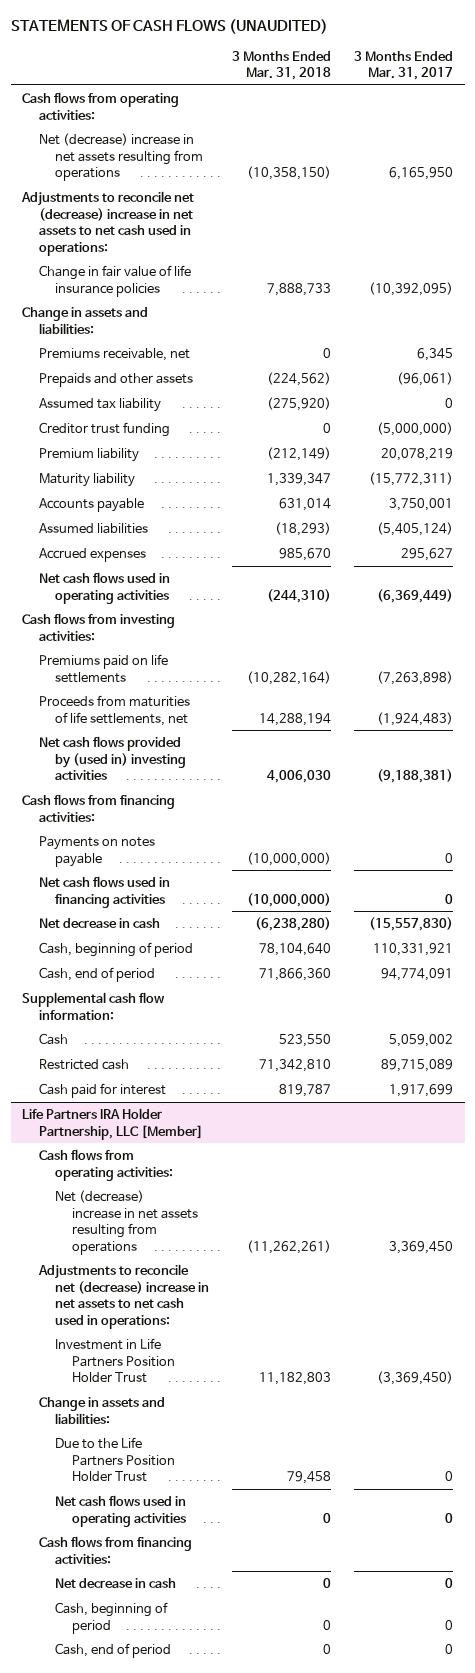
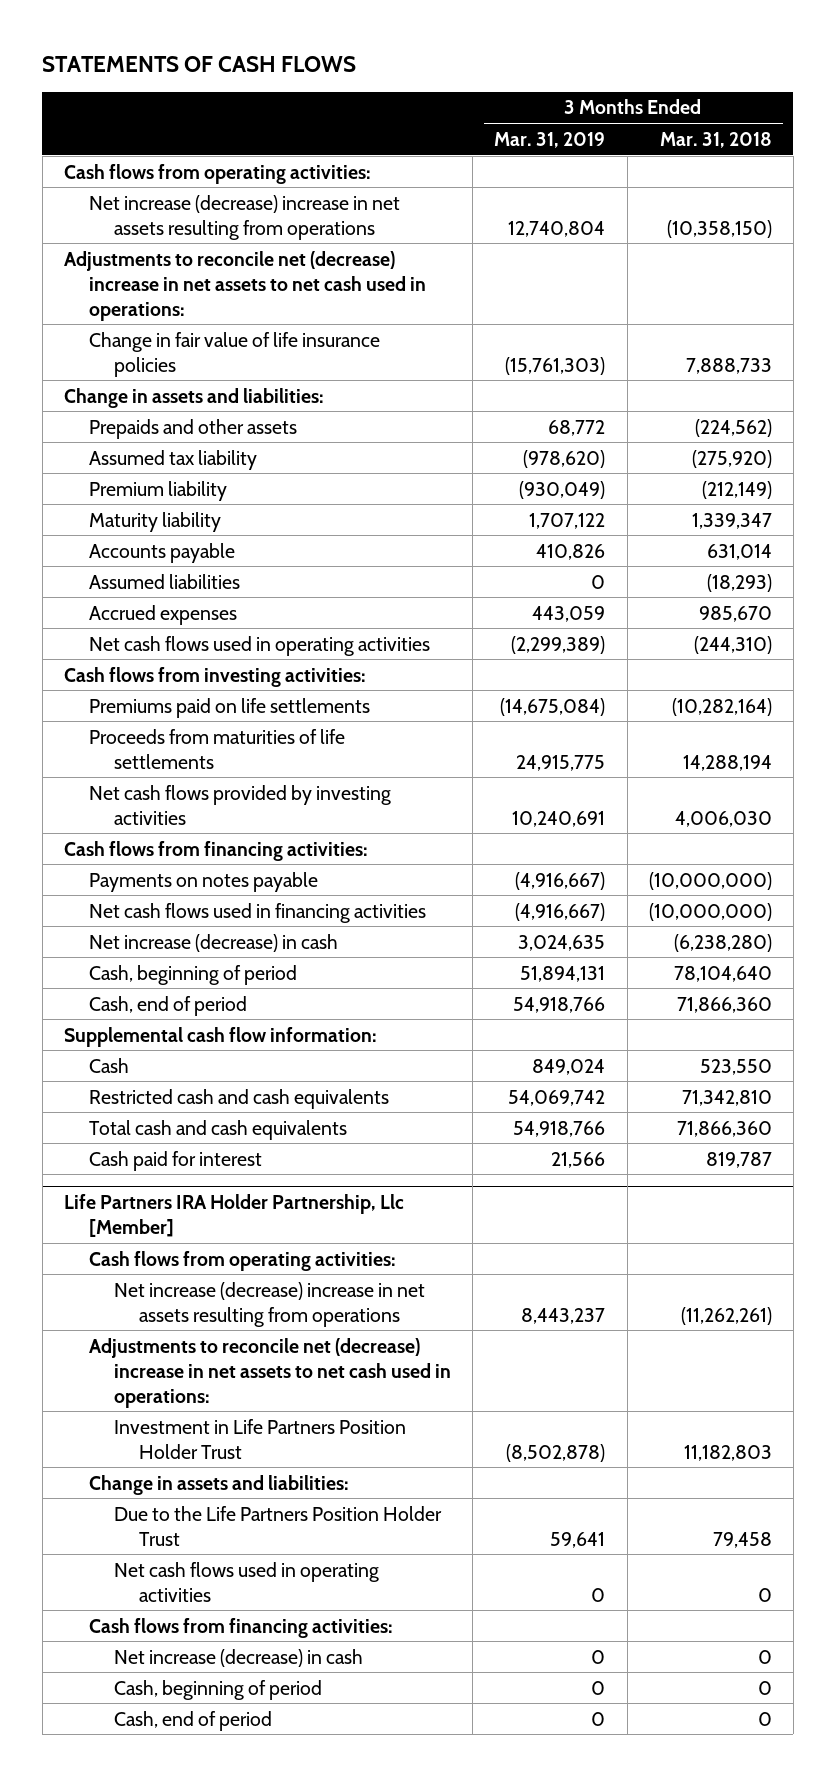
- STATEMENTS OF CASH FLOWS (UNAUDITED)
+ STATEMENTS OF CASH FLOWS
- | 3 Months Ended Mar. 31, 2018 | 3 Months Ended Mar. 31, 2017
+ | 3 Months Ended Mar. 31, 2019 | 3 Months Ended Mar. 31, 2018
- Net (decrease) increase in net assets resulting from operations | (10,358,150) | 6,165,950
+ Net increase (decrease) increase in net assets resulting from operations | 12,740,804 | (10,358,150)
- Premiums receivable, net | 0 | 6,345
- Creditor trust funding | 0 | (5,000,000)
- Proceeds from maturities of life settlements, net | 14,288,194 | (1,924,483)
- Net cash flows provided by (used in) investing activities | 4,006,030 | (9,188,381)
+ Proceeds from maturities of life settlements | 24,915,775 | 14,288,194
+ Net cash flows provided by investing activities | 10,240,691 | 4,006,030
- Net decrease in cash | (6,238,280) | (15,557,830)
+ Net increase (decrease) in cash | 3,024,635 | (6,238,280)
- Restricted cash | 71,342,810 | 89,715,089
+ Restricted cash and cash equivalents | 54,069,742 | 71,342,810
+ Total cash and cash equivalents | 54,918,766 | 71,866,360
- Life Partners IRA Holder Partnership, LLC [Member]
+ Life Partners IRA Holder Partnership, Llc [Member]
- Net (decrease) increase in net assets resulting from operations | (11,262,261) | 3,369,450
+ Net increase (decrease) increase in net assets resulting from operations | 8,443,237 | (11,262,261)
- Net decrease in cash | 0 | 0
+ Net increase (decrease) in cash | 0 | 0

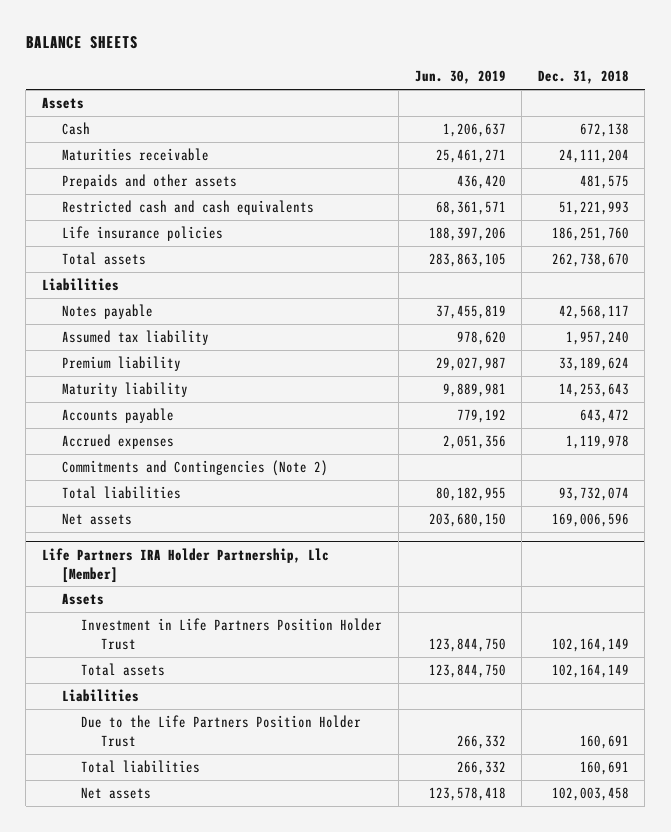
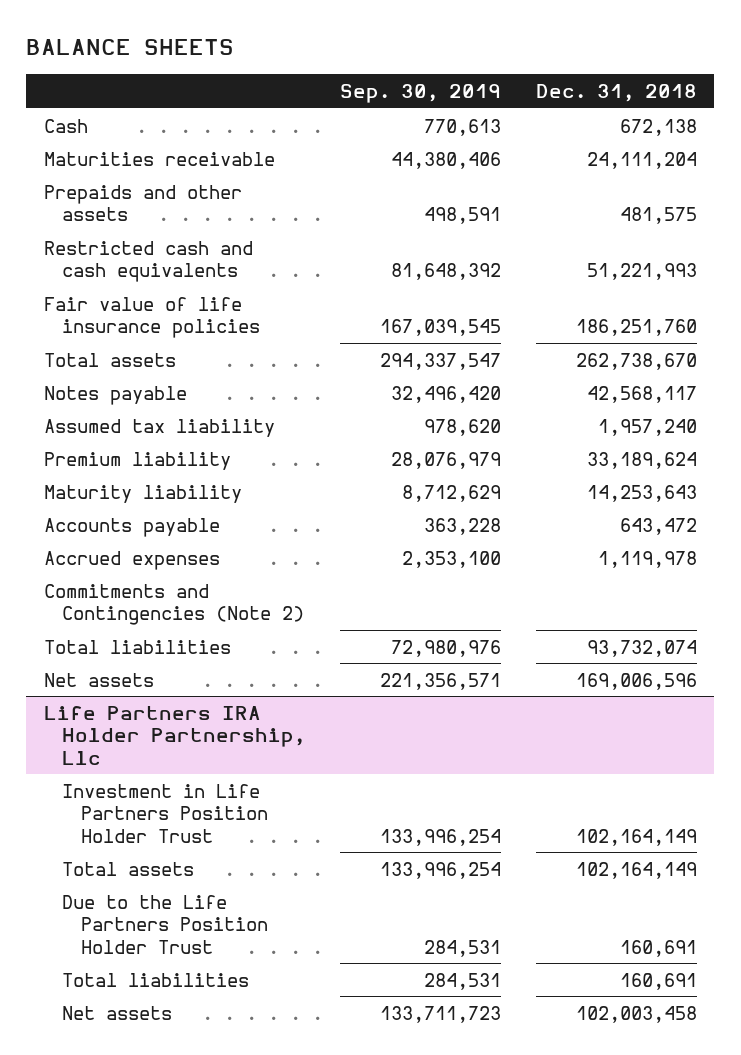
- | Jun. 30, 2019 | Dec. 31, 2018
+ | Sep. 30, 2019 | Dec. 31, 2018
- Assets
- Life insurance policies | 188,397,206 | 186,251,760
+ Fair value of life insurance policies | 167,039,545 | 186,251,760
- Liabilities
- Life Partners IRA Holder Partnership, Llc [Member]
- Assets
+ Life Partners IRA Holder Partnership, Llc
- Liabilities

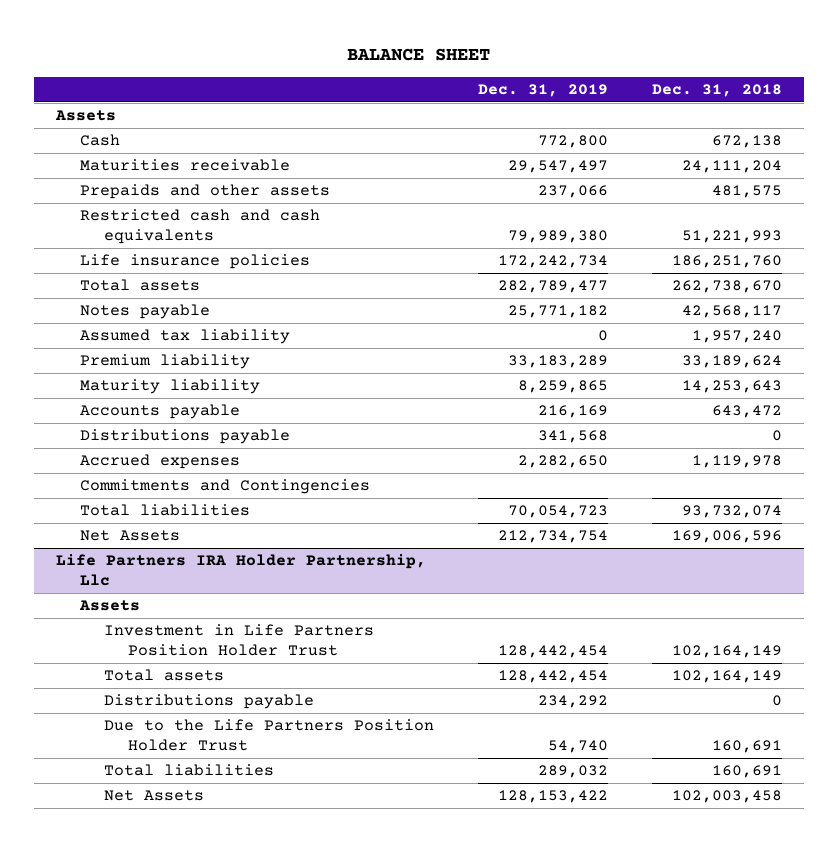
- BALANCE SHEETS
+ BALANCE SHEET
- | Sep. 30, 2019 | Dec. 31, 2018
+ | Dec. 31, 2019 | Dec. 31, 2018
+ Assets
- Fair value of life insurance policies | 167,039,545 | 186,251,760
+ Life insurance policies | 172,242,734 | 186,251,760
+ Distributions payable | 341,568 | 0
- Commitments and Contingencies (Note 2)
+ Commitments and Contingencies
- Net assets | 221,356,571 | 169,006,596
+ Net Assets | 212,734,754 | 169,006,596
@ Life Partners IRA Holder Partnership, Llc
+ Assets
+ Distributions payable | 234,292 | 0
- Net assets | 133,711,723 | 102,003,458
+ Net Assets | 128,153,422 | 102,003,458

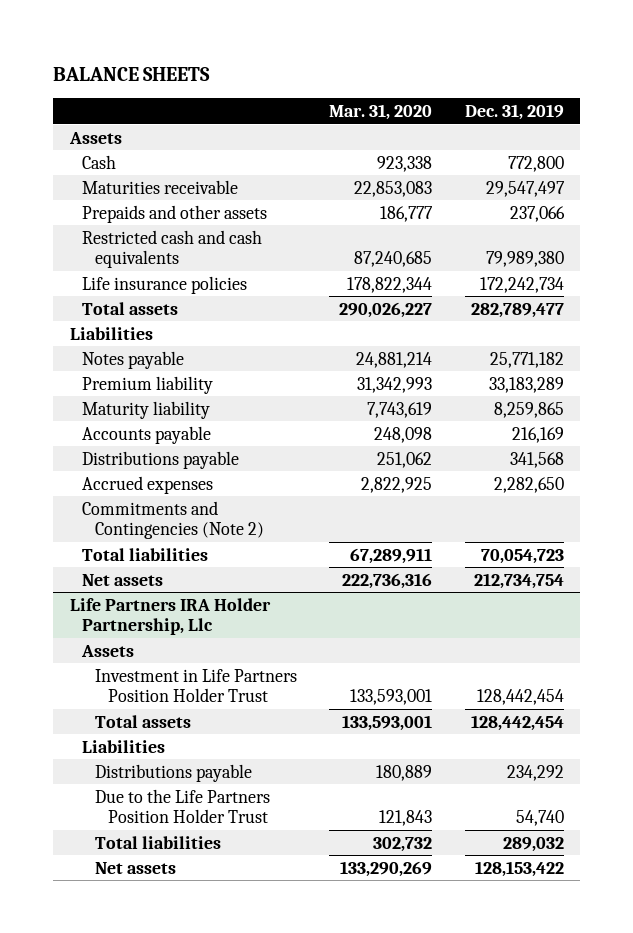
- BALANCE SHEET
+ BALANCE SHEETS
- | Dec. 31, 2019 | Dec. 31, 2018
+ | Mar. 31, 2020 | Dec. 31, 2019
+ Liabilities
- Assumed tax liability | 0 | 1,957,240
- Commitments and Contingencies
+ Commitments and Contingencies (Note 2)
- Net Assets | 212,734,754 | 169,006,596
+ Net assets | 222,736,316 | 212,734,754
@ Life Partners IRA Holder Partnership, Llc
+ Liabilities
- Net Assets | 128,153,422 | 102,003,458
+ Net assets | 133,290,269 | 128,153,422

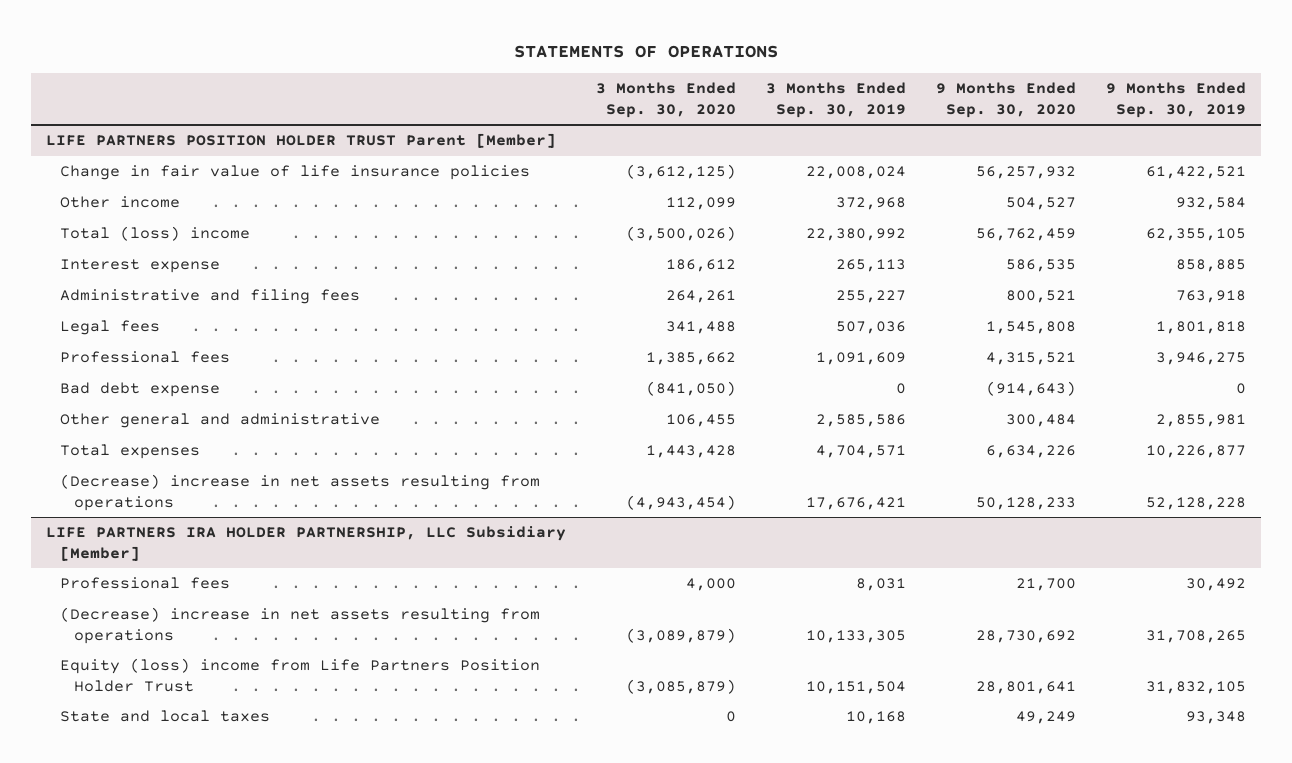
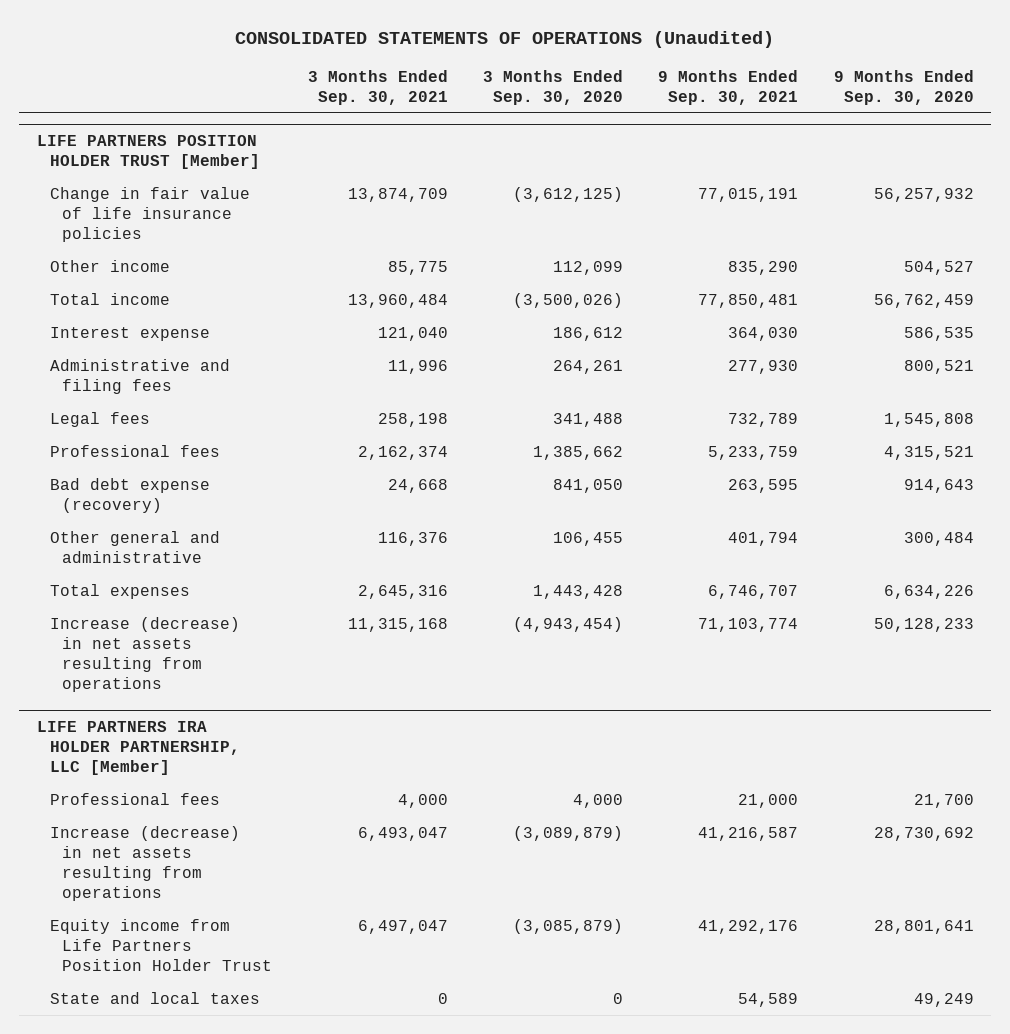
- STATEMENTS OF OPERATIONS
+ CONSOLIDATED STATEMENTS OF OPERATIONS (Unaudited)
- | 3 Months Ended Sep. 30, 2020 | 3 Months Ended Sep. 30, 2019 | 9 Months Ended Sep. 30, 2020 | 9 Months Ended Sep. 30, 2019
+ | 3 Months Ended Sep. 30, 2021 | 3 Months Ended Sep. 30, 2020 | 9 Months Ended Sep. 30, 2021 | 9 Months Ended Sep. 30, 2020
- LIFE PARTNERS POSITION HOLDER TRUST Parent [Member]
+ LIFE PARTNERS POSITION HOLDER TRUST [Member]
- Total (loss) income | (3,500,026) | 22,380,992 | 56,762,459 | 62,355,105
+ Total income | 13,960,484 | (3,500,026) | 77,850,481 | 56,762,459
- Bad debt expense | (841,050) | 0 | (914,643) | 0
+ Bad debt expense (recovery) | 24,668 | 841,050 | 263,595 | 914,643
- (Decrease) increase in net assets resulting from operations | (4,943,454) | 17,676,421 | 50,128,233 | 52,128,228
- LIFE PARTNERS IRA HOLDER PARTNERSHIP, LLC Subsidiary [Member]
+ Increase (decrease) in net assets resulting from operations | 11,315,168 | (4,943,454) | 71,103,774 | 50,128,233
+ LIFE PARTNERS IRA HOLDER PARTNERSHIP, LLC [Member]
- (Decrease) increase in net assets resulting from operations | (3,089,879) | 10,133,305 | 28,730,692 | 31,708,265
- Equity (loss) income from Life Partners Position Holder Trust | (3,085,879) | 10,151,504 | 28,801,641 | 31,832,105
+ Increase (decrease) in net assets resulting from operations | 6,493,047 | (3,089,879) | 41,216,587 | 28,730,692
+ Equity income from Life Partners Position Holder Trust | 6,497,047 | (3,085,879) | 41,292,176 | 28,801,641

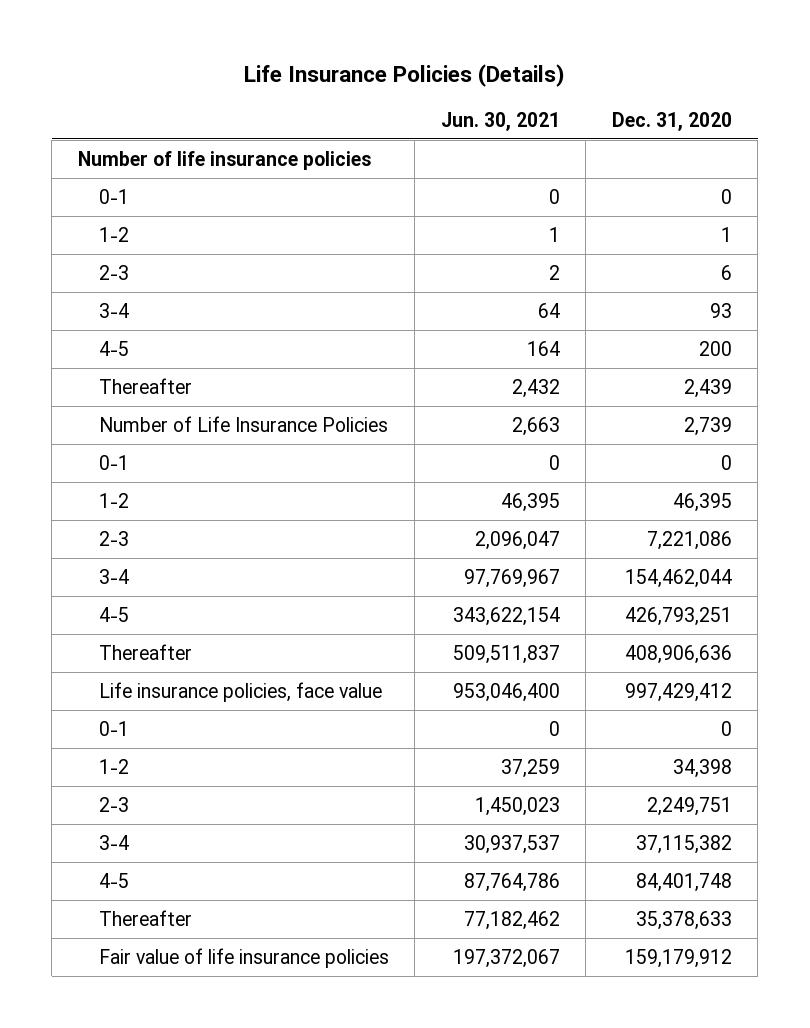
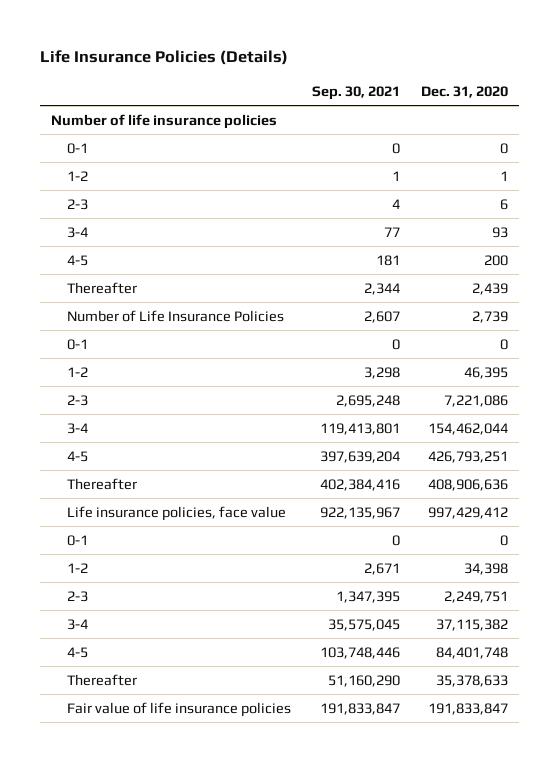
- | Jun. 30, 2021 | Dec. 31, 2020
+ | Sep. 30, 2021 | Dec. 31, 2020
- Fair value of life insurance policies | 197,372,067 | 159,179,912
+ Fair value of life insurance policies | 191,833,847 | 191,833,847

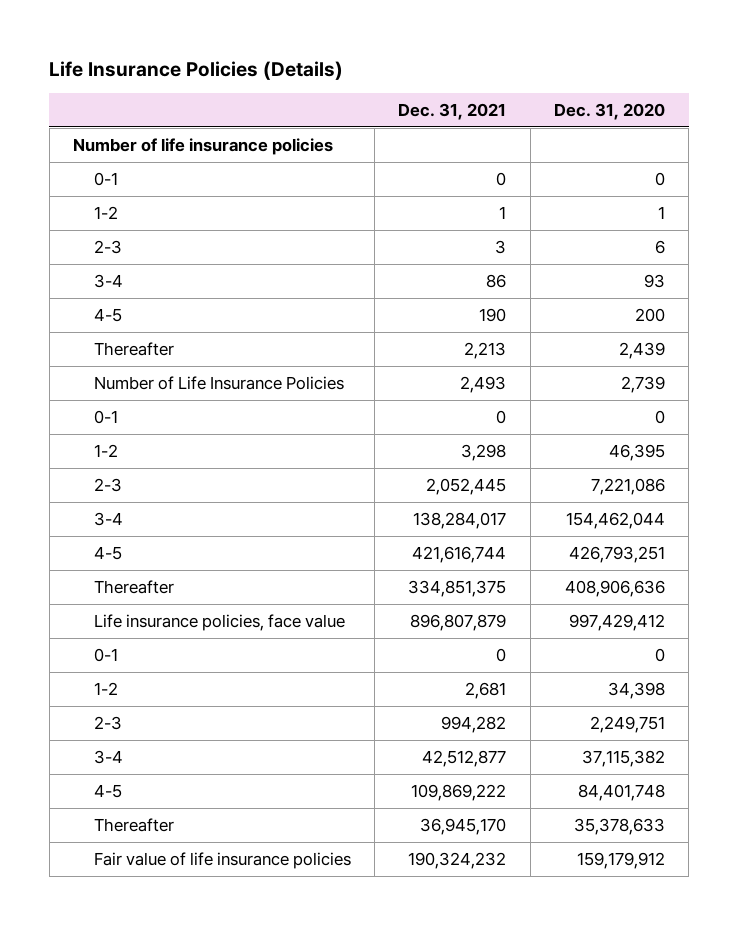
- | Sep. 30, 2021 | Dec. 31, 2020
+ | Dec. 31, 2021 | Dec. 31, 2020
- Fair value of life insurance policies | 191,833,847 | 191,833,847
+ Fair value of life insurance policies | 190,324,232 | 159,179,912

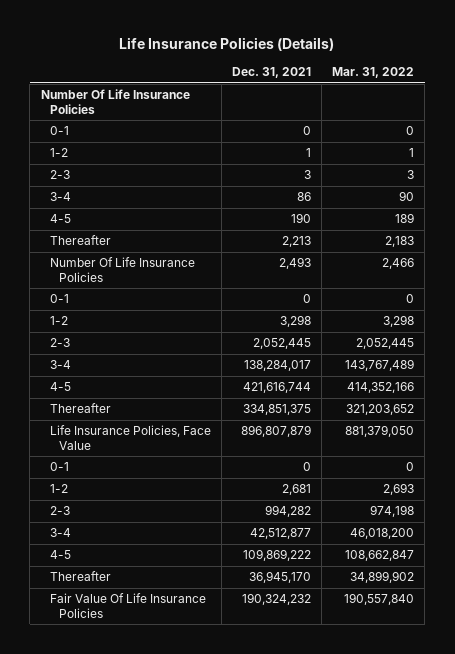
- | Dec. 31, 2021 | Dec. 31, 2020
+ | Dec. 31, 2021 | Mar. 31, 2022
- Number of life insurance policies
+ Number Of Life Insurance Policies
- Number of Life Insurance Policies | 2,493 | 2,739
+ Number Of Life Insurance Policies | 2,493 | 2,466
- Life insurance policies, face value | 896,807,879 | 997,429,412
+ Life Insurance Policies, Face Value | 896,807,879 | 881,379,050
- Fair value of life insurance policies | 190,324,232 | 159,179,912
+ Fair Value Of Life Insurance Policies | 190,324,232 | 190,557,840

